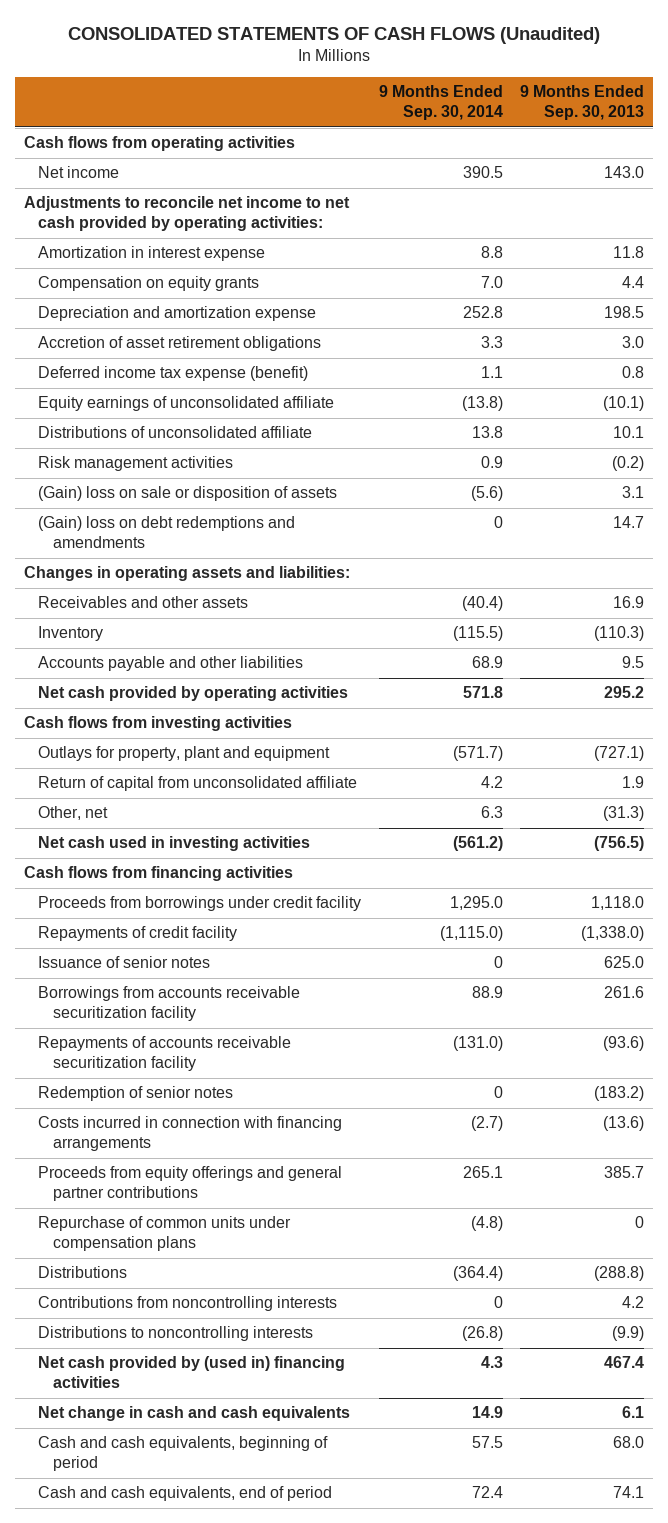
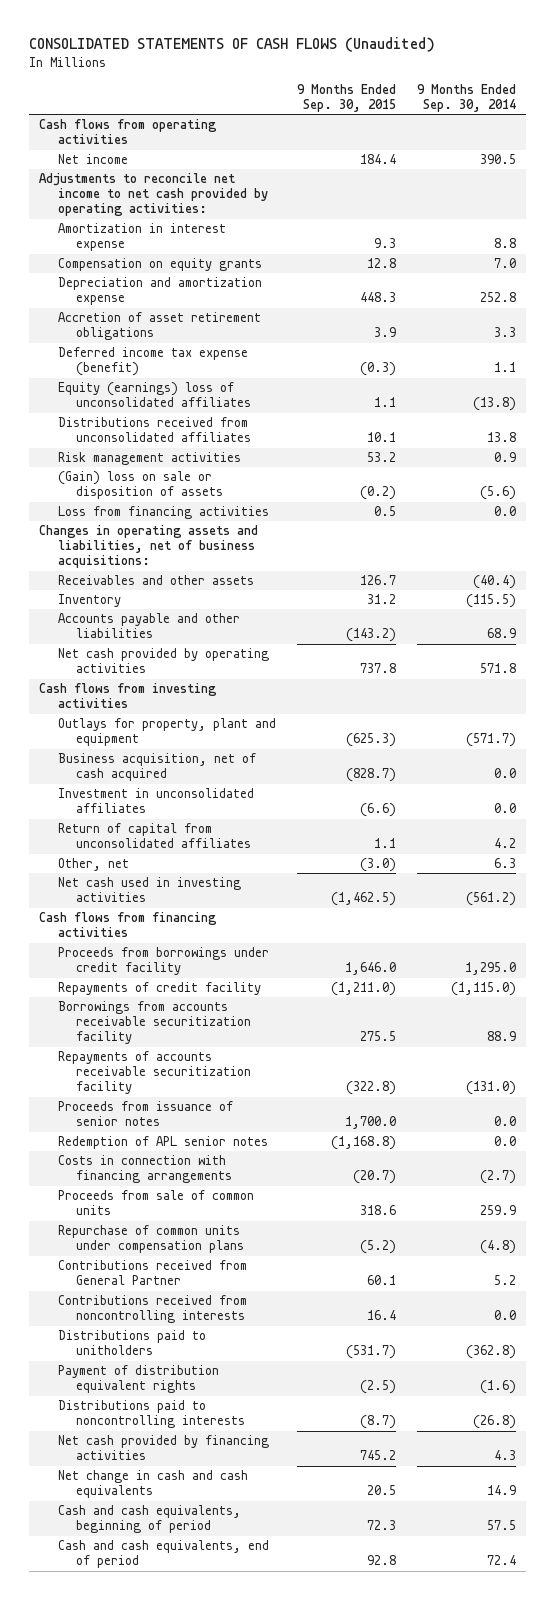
- | 9 Months Ended Sep. 30, 2014 | 9 Months Ended Sep. 30, 2013
+ | 9 Months Ended Sep. 30, 2015 | 9 Months Ended Sep. 30, 2014
- Equity earnings of unconsolidated affiliate | (13.8) | (10.1)
- Distributions of unconsolidated affiliate | 13.8 | 10.1
+ Equity (earnings) loss of unconsolidated affiliates | 1.1 | (13.8)
+ Distributions received from unconsolidated affiliates | 10.1 | 13.8
- (Gain) loss on debt redemptions and amendments | 0 | 14.7
- Changes in operating assets and liabilities:
+ Loss from financing activities | 0.5 | 0.0
+ Changes in operating assets and liabilities, net of business acquisitions:
- Return of capital from unconsolidated affiliate | 4.2 | 1.9
+ Business acquisition, net of cash acquired | (828.7) | 0.0
+ Investment in unconsolidated affiliates | (6.6) | 0.0
+ Return of capital from unconsolidated affiliates | 1.1 | 4.2
- Issuance of senior notes | 0 | 625.0
- Redemption of senior notes | 0 | (183.2)
- Costs incurred in connection with financing arrangements | (2.7) | (13.6)
- Proceeds from equity offerings and general partner contributions | 265.1 | 385.7
+ Proceeds from issuance of senior notes | 1,700.0 | 0.0
+ Redemption of APL senior notes | (1,168.8) | 0.0
+ Costs in connection with financing arrangements | (20.7) | (2.7)
+ Proceeds from sale of common units | 318.6 | 259.9
- Distributions | (364.4) | (288.8)
- Contributions from noncontrolling interests | 0 | 4.2
- Distributions to noncontrolling interests | (26.8) | (9.9)
- Net cash provided by (used in) financing activities | 4.3 | 467.4
+ Contributions received from General Partner | 60.1 | 5.2
+ Contributions received from noncontrolling interests | 16.4 | 0.0
+ Distributions paid to unitholders | (531.7) | (362.8)
+ Payment of distribution equivalent rights | (2.5) | (1.6)
+ Distributions paid to noncontrolling interests | (8.7) | (26.8)
+ Net cash provided by financing activities | 745.2 | 4.3

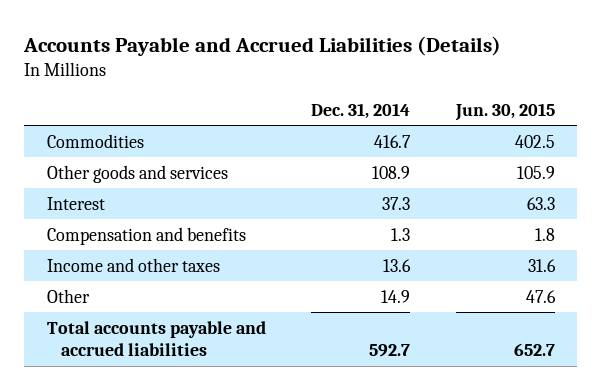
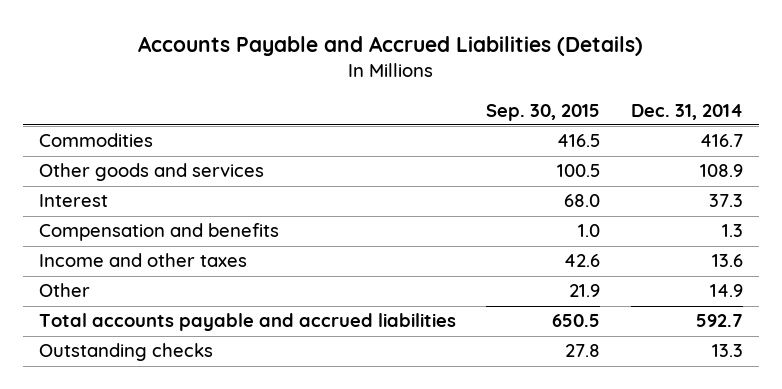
- | Dec. 31, 2014 | Jun. 30, 2015
+ | Sep. 30, 2015 | Dec. 31, 2014
+ Outstanding checks | 27.8 | 13.3

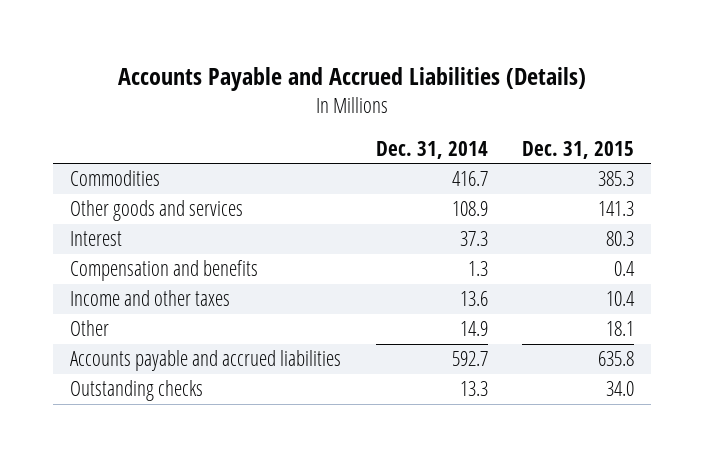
- | Sep. 30, 2015 | Dec. 31, 2014
+ | Dec. 31, 2014 | Dec. 31, 2015
- Total accounts payable and accrued liabilities | 650.5 | 592.7
+ Accounts payable and accrued liabilities | 592.7 | 635.8

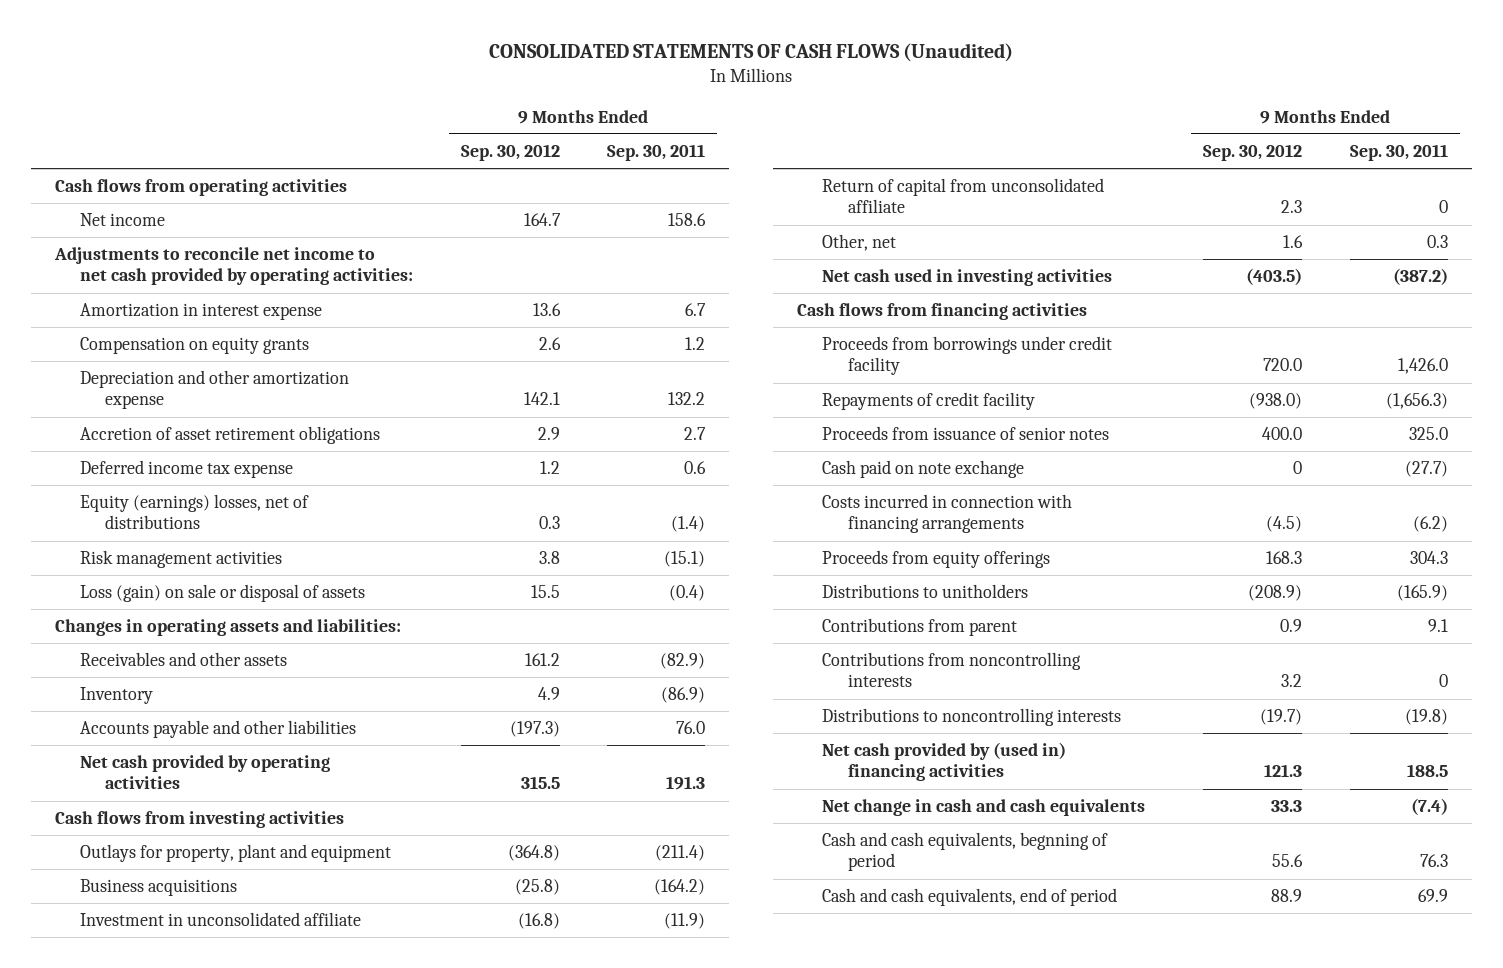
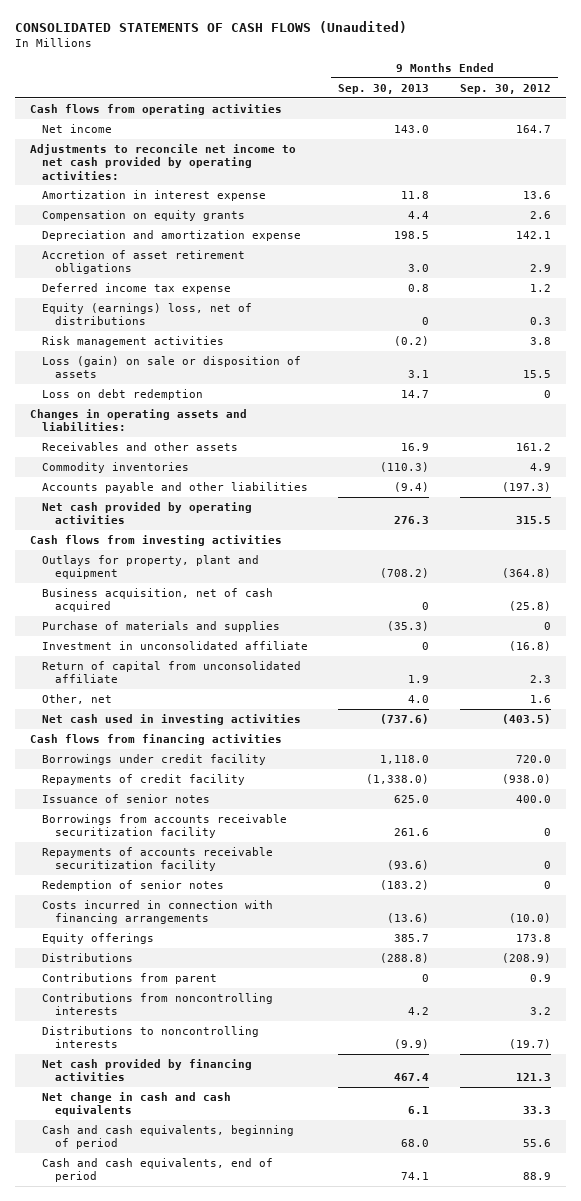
- | 9 Months Ended Sep. 30, 2012 | 9 Months Ended Sep. 30, 2011
+ | 9 Months Ended Sep. 30, 2013 | 9 Months Ended Sep. 30, 2012
- Depreciation and other amortization expense | 142.1 | 132.2
+ Depreciation and amortization expense | 198.5 | 142.1
- Equity (earnings) losses, net of distributions | 0.3 | (1.4)
+ Equity (earnings) loss, net of distributions | 0 | 0.3
- Loss (gain) on sale or disposal of assets | 15.5 | (0.4)
+ Loss (gain) on sale or disposition of assets | 3.1 | 15.5
+ Loss on debt redemption | 14.7 | 0
- Inventory | 4.9 | (86.9)
+ Commodity inventories | (110.3) | 4.9
- Business acquisitions | (25.8) | (164.2)
+ Business acquisition, net of cash acquired | 0 | (25.8)
+ Purchase of materials and supplies | (35.3) | 0
- Proceeds from borrowings under credit facility | 720.0 | 1,426.0
+ Borrowings under credit facility | 1,118.0 | 720.0
- Proceeds from issuance of senior notes | 400.0 | 325.0
- Cash paid on note exchange | 0 | (27.7)
- Costs incurred in connection with financing arrangements | (4.5) | (6.2)
- Proceeds from equity offerings | 168.3 | 304.3
- Distributions to unitholders | (208.9) | (165.9)
+ Issuance of senior notes | 625.0 | 400.0
+ Borrowings from accounts receivable securitization facility | 261.6 | 0
+ Repayments of accounts receivable securitization facility | (93.6) | 0
+ Redemption of senior notes | (183.2) | 0
+ Costs incurred in connection with financing arrangements | (13.6) | (10.0)
+ Equity offerings | 385.7 | 173.8
+ Distributions | (288.8) | (208.9)
- Net cash provided by (used in) financing activities | 121.3 | 188.5
+ Net cash provided by financing activities | 467.4 | 121.3
- Cash and cash equivalents, begnning of period | 55.6 | 76.3
+ Cash and cash equivalents, beginning of period | 68.0 | 55.6

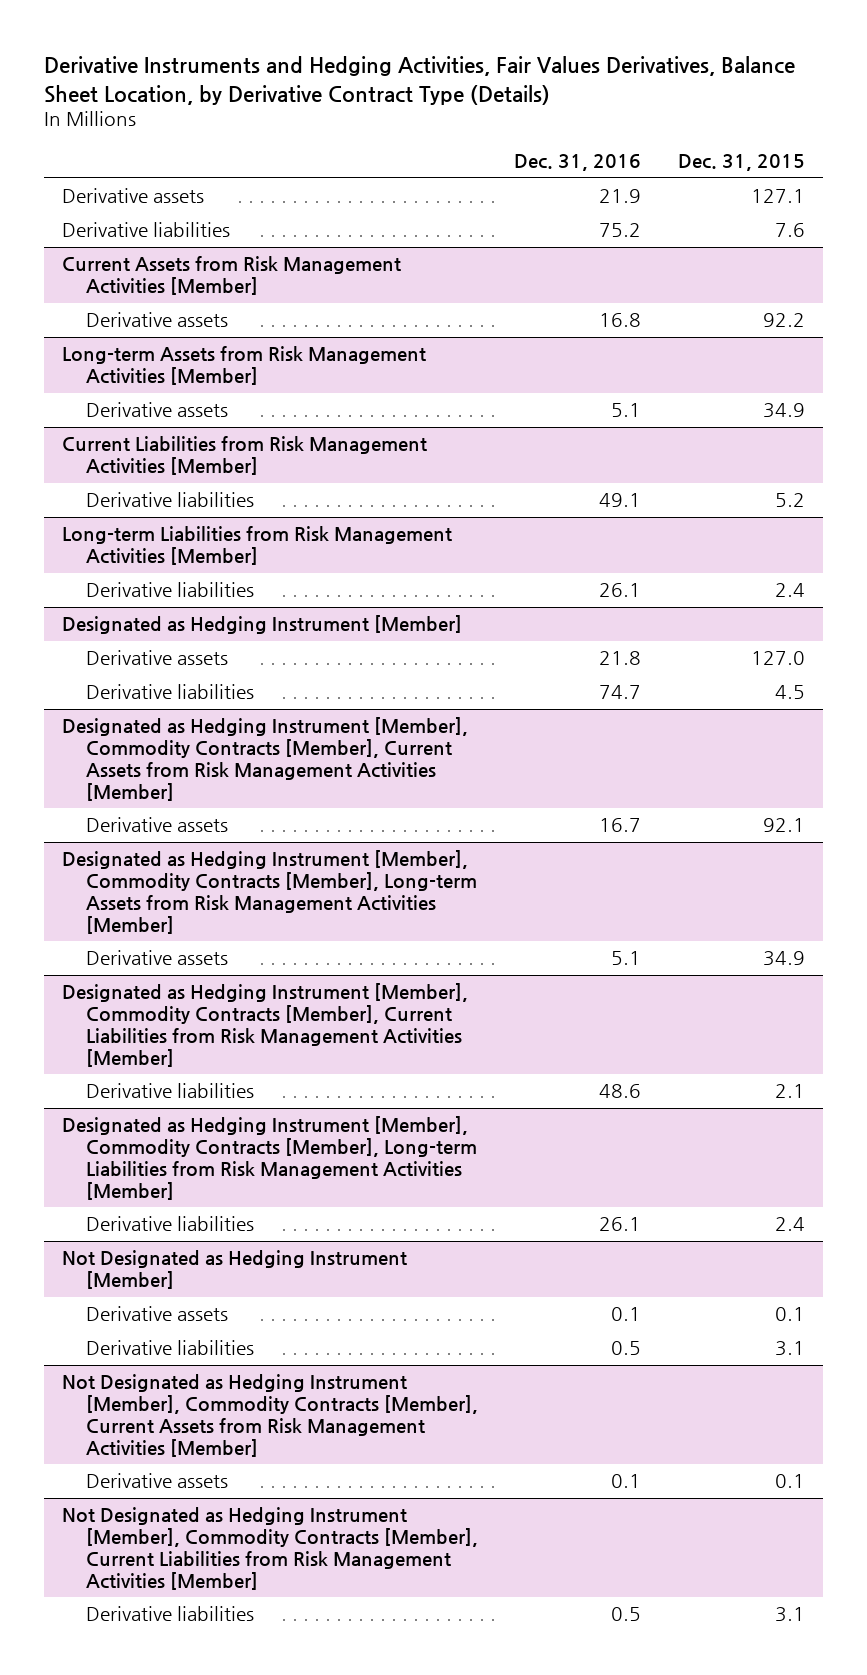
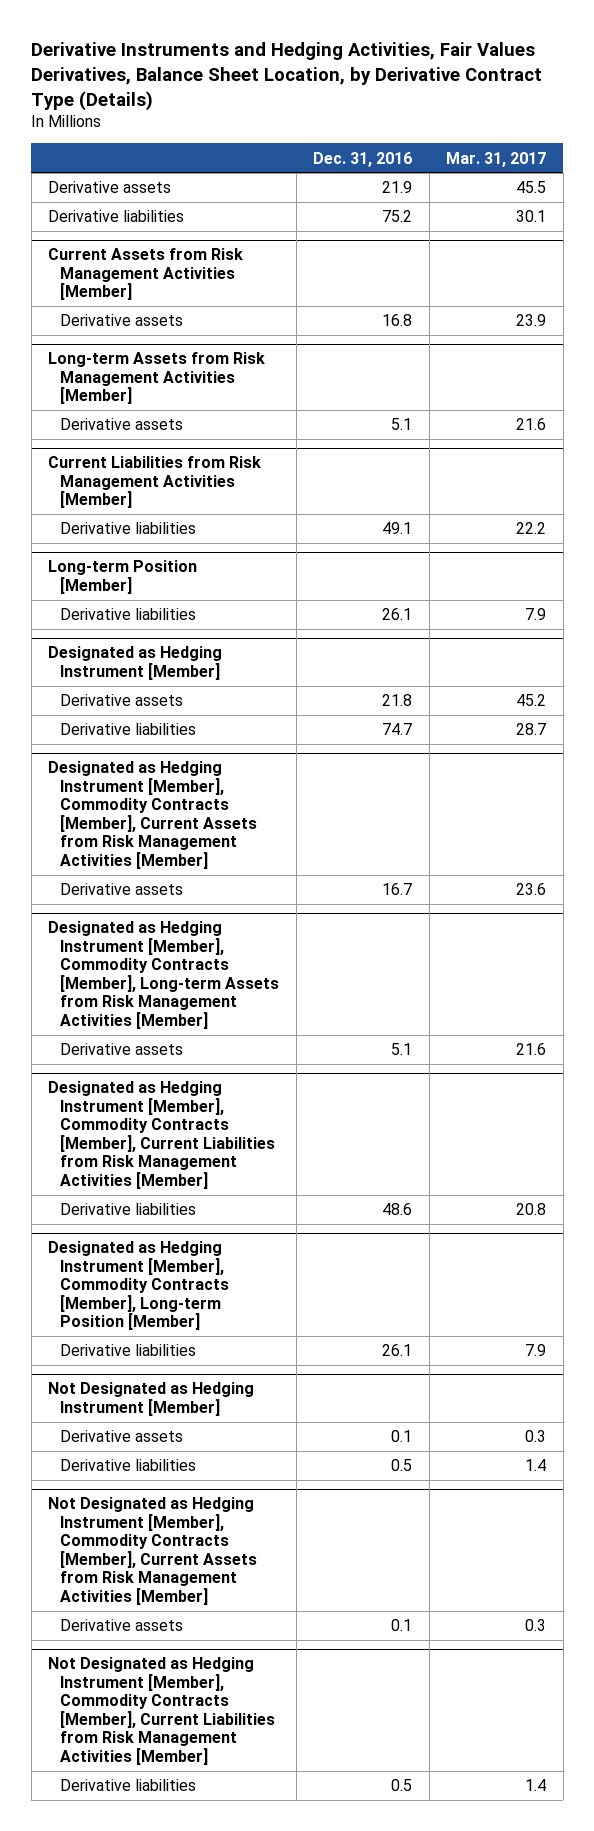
- | Dec. 31, 2016 | Dec. 31, 2015
+ | Dec. 31, 2016 | Mar. 31, 2017
- Long-term Liabilities from Risk Management Activities [Member]
+ Long-term Position [Member]
- Designated as Hedging Instrument [Member], Commodity Contracts [Member], Long-term Liabilities from Risk Management Activities [Member]
+ Designated as Hedging Instrument [Member], Commodity Contracts [Member], Long-term Position [Member]

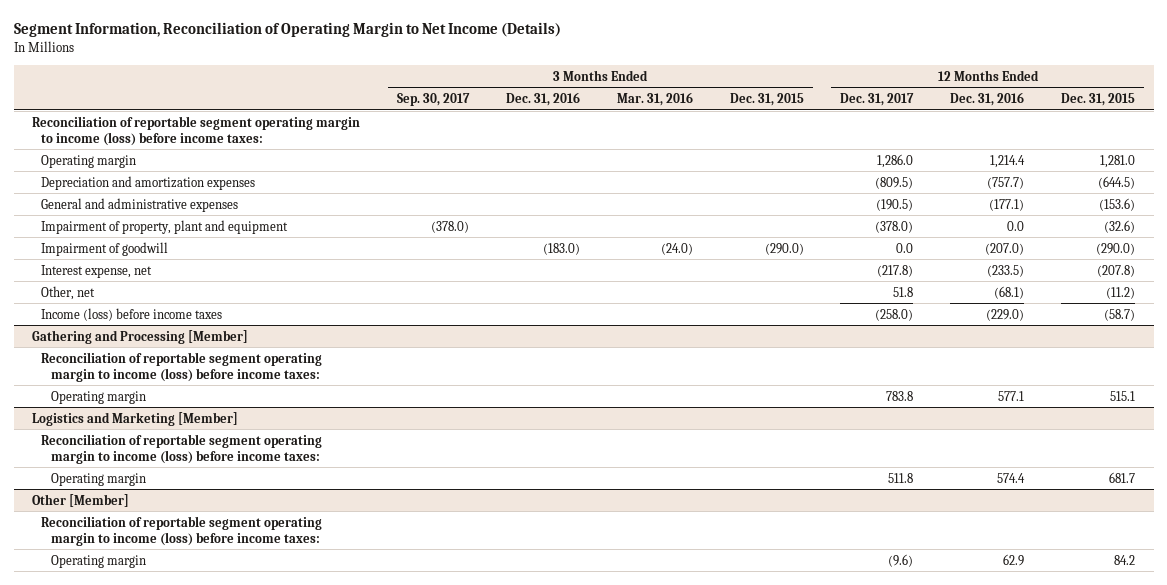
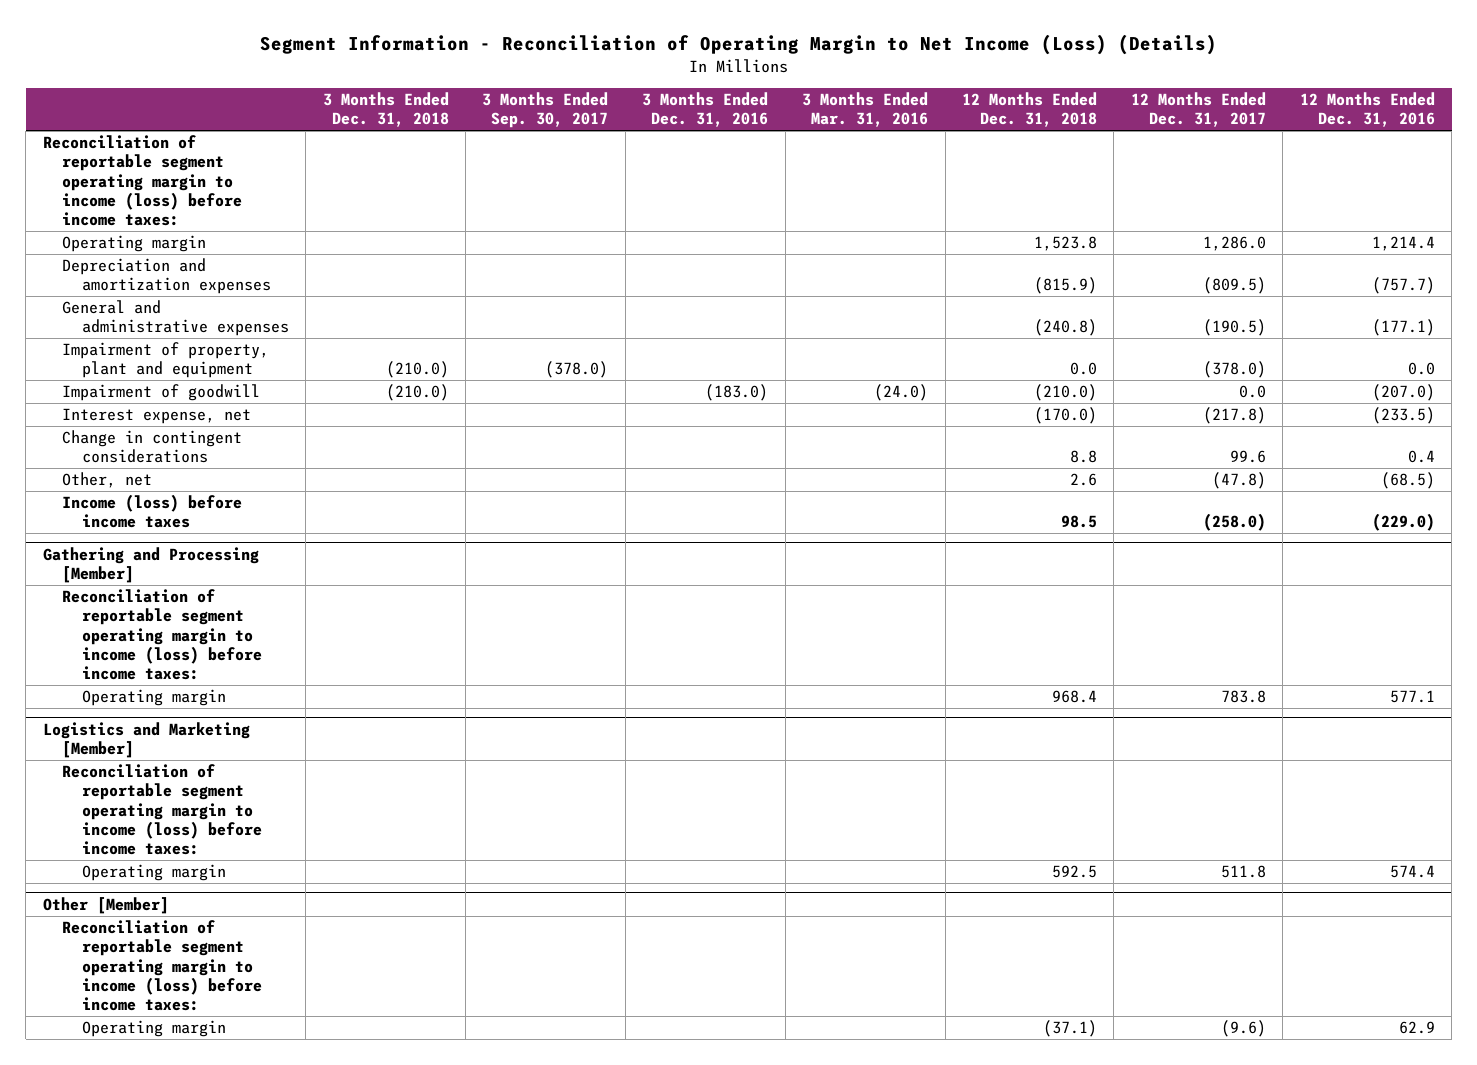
- Segment Information, Reconciliation of Operating Margin to Net Income (Details)
+ Segment Information - Reconciliation of Operating Margin to Net Income (Loss) (Details)
- | 3 Months Ended Sep. 30, 2017 | 3 Months Ended Dec. 31, 2016 | 3 Months Ended Mar. 31, 2016 | 3 Months Ended Dec. 31, 2015 | 12 Months Ended Dec. 31, 2017 | 12 Months Ended Dec. 31, 2016 | 12 Months Ended Dec. 31, 2015
+ | 3 Months Ended Dec. 31, 2018 | 3 Months Ended Sep. 30, 2017 | 3 Months Ended Dec. 31, 2016 | 3 Months Ended Mar. 31, 2016 | 12 Months Ended Dec. 31, 2018 | 12 Months Ended Dec. 31, 2017 | 12 Months Ended Dec. 31, 2016
- Other, net | | | | | 51.8 | (68.1) | (11.2)
+ Change in contingent considerations | | | | | 8.8 | 99.6 | 0.4
+ Other, net | | | | | 2.6 | (47.8) | (68.5)

